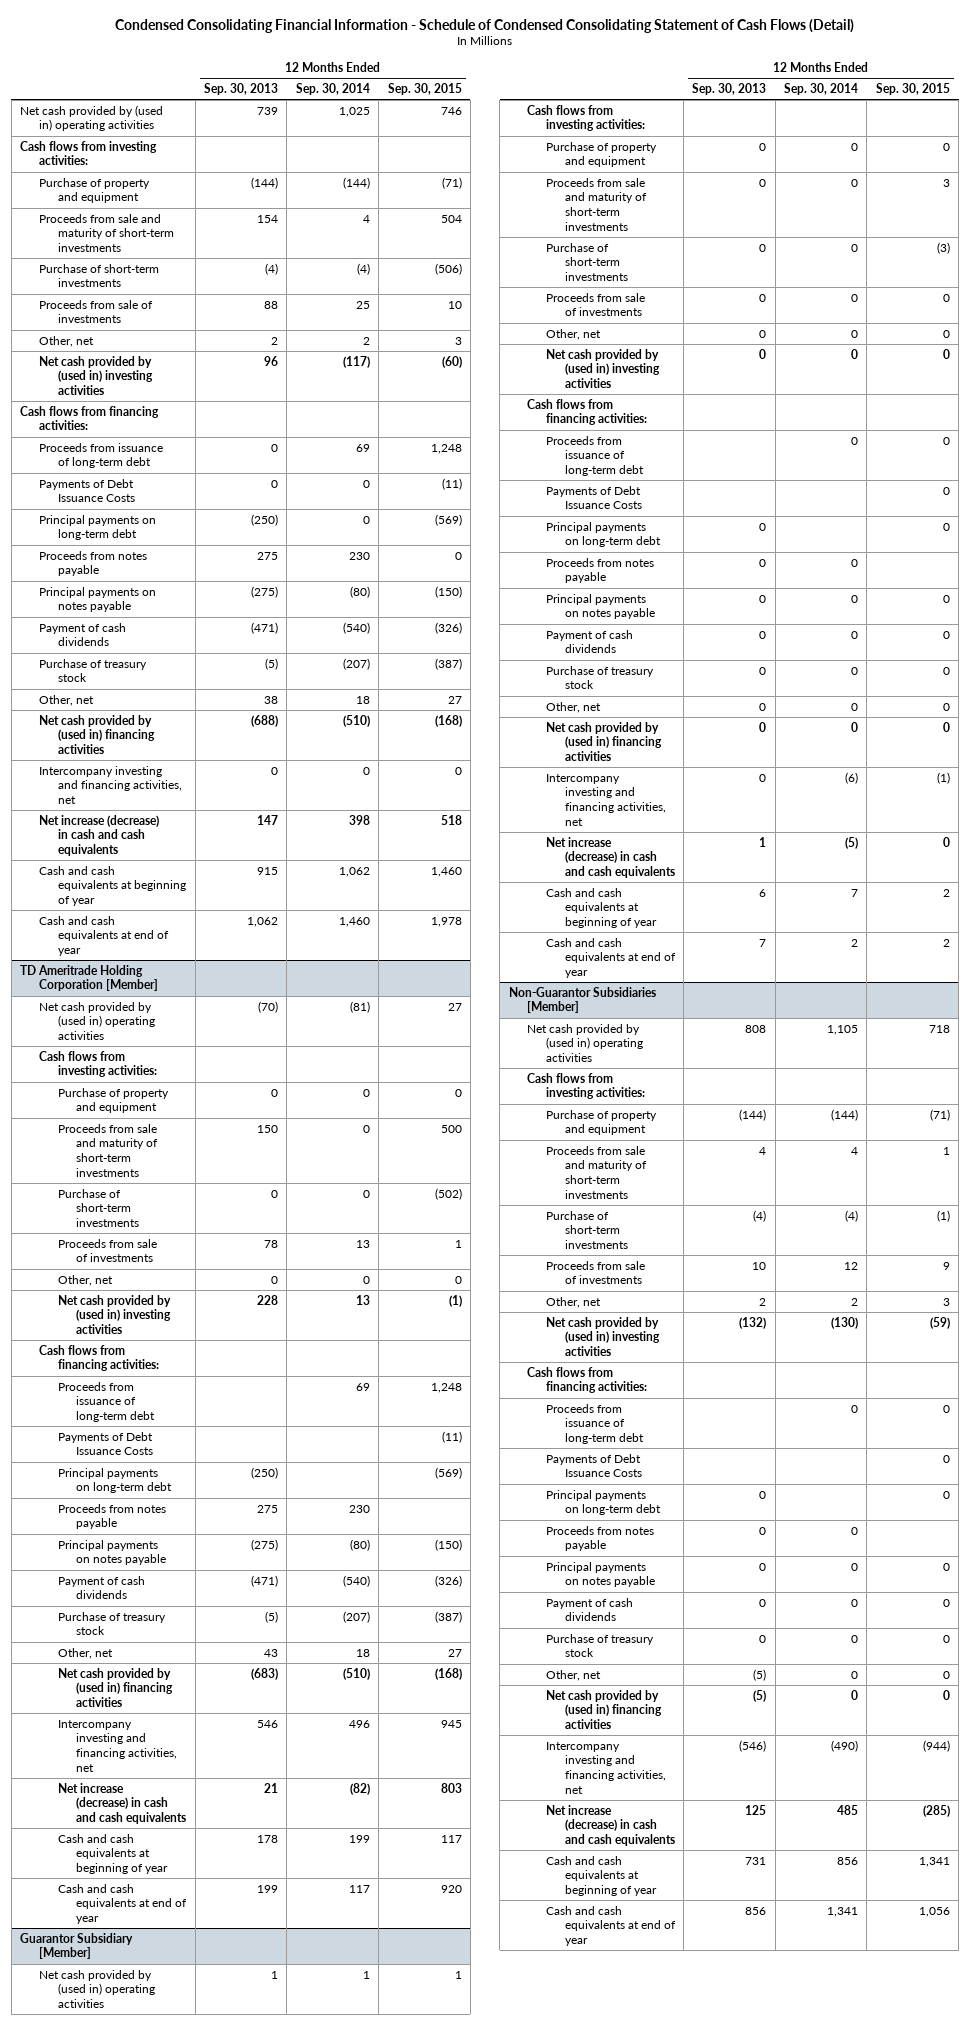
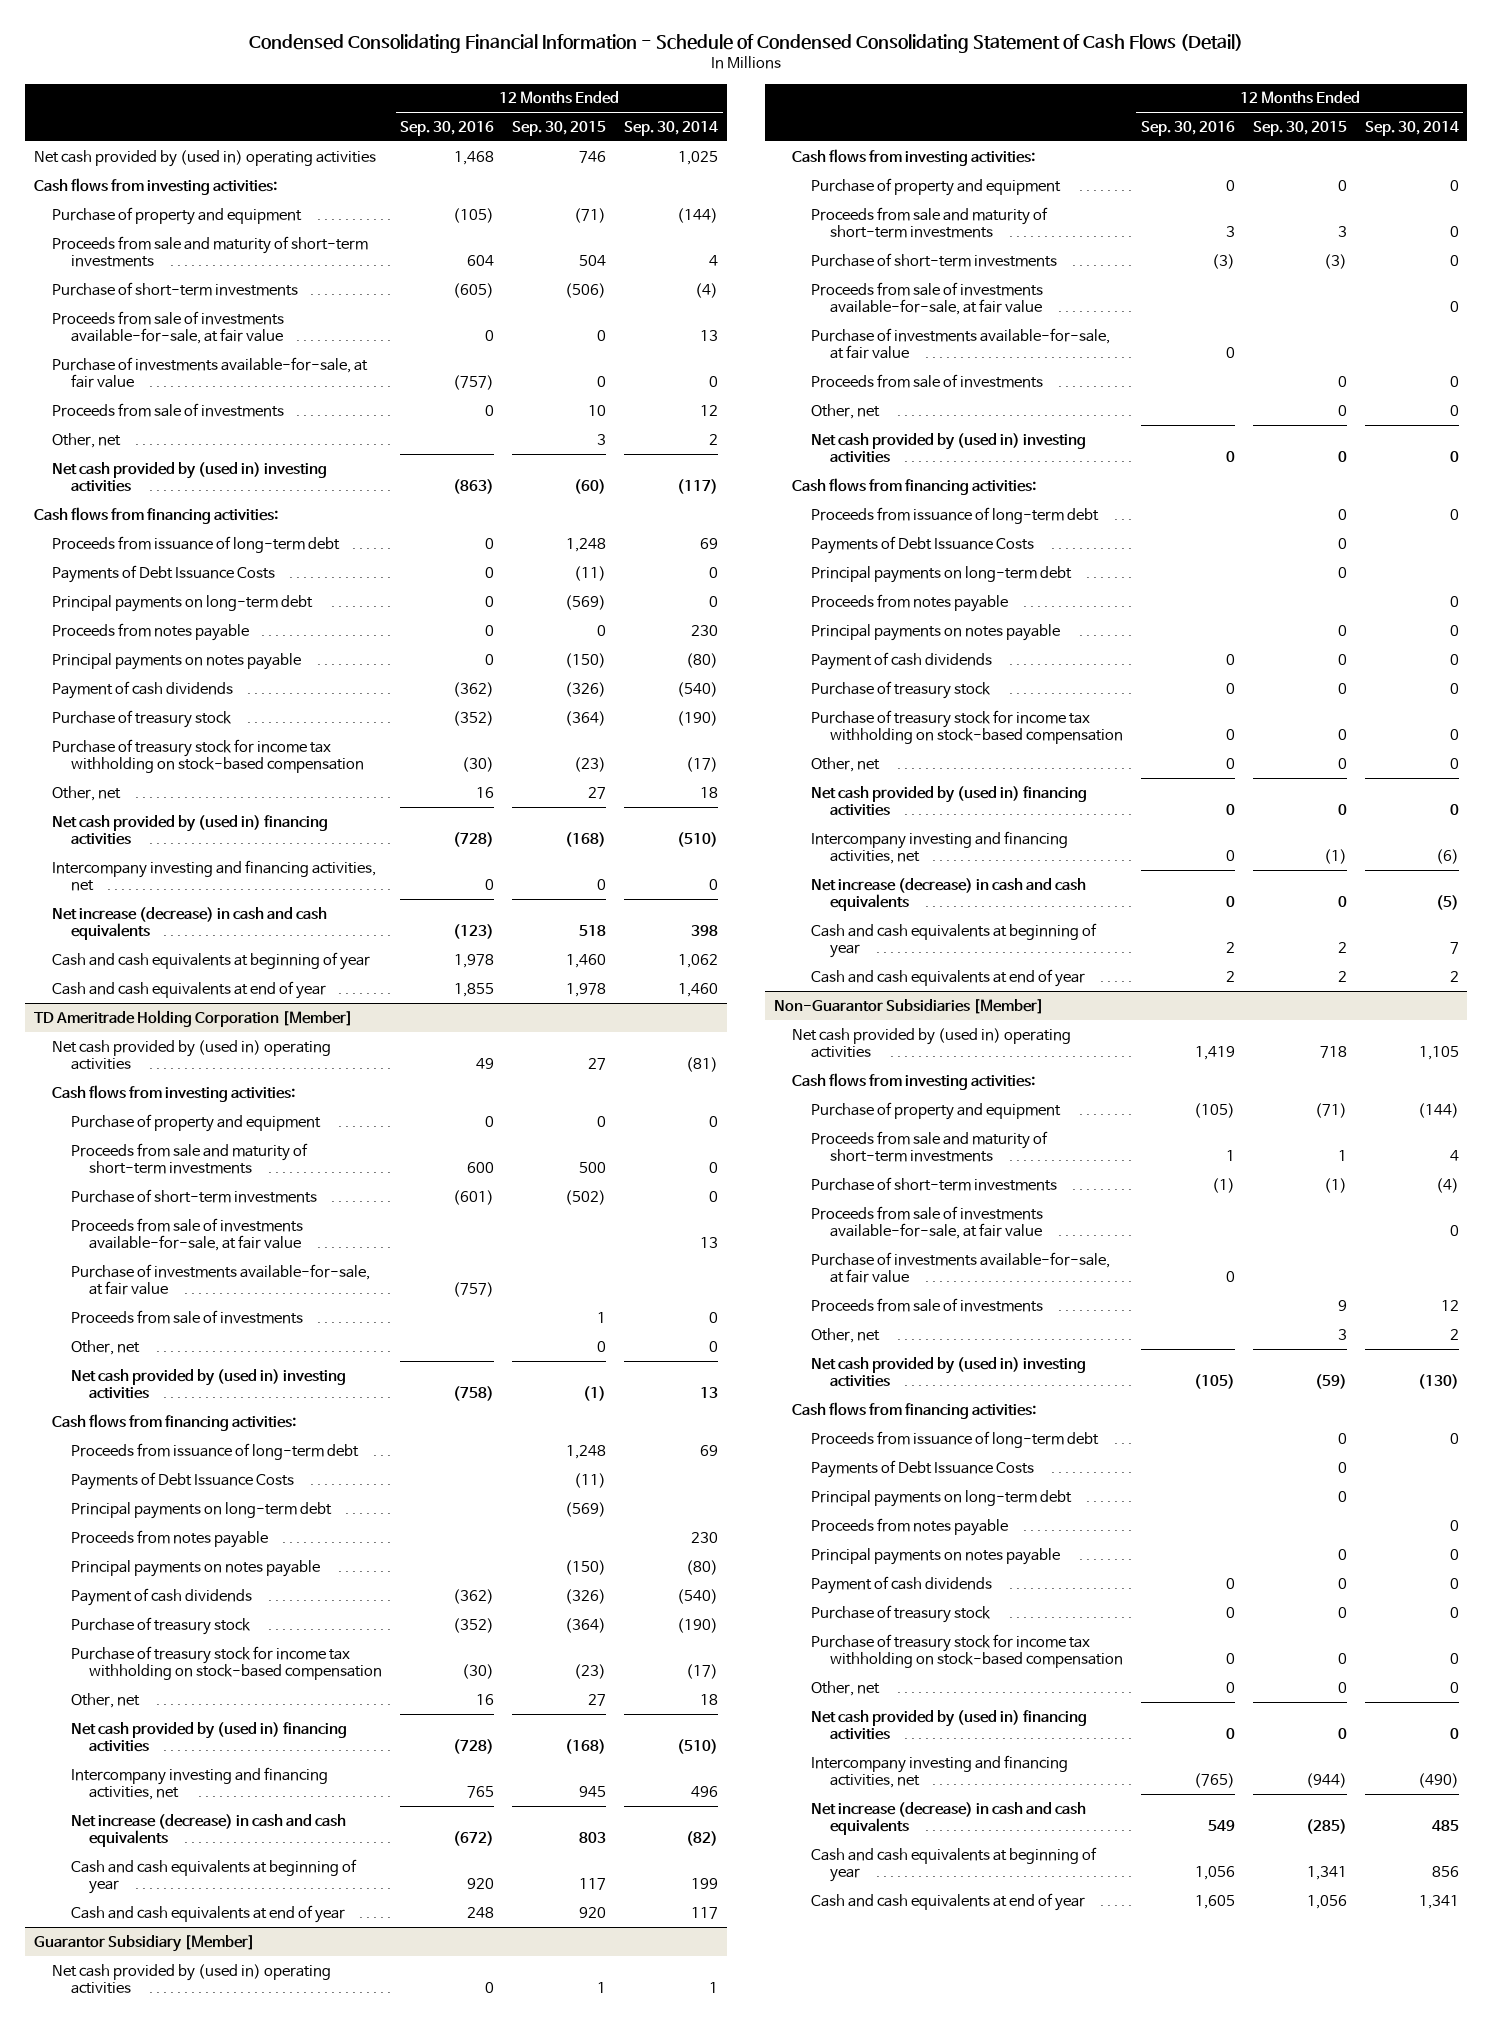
- | 12 Months Ended Sep. 30, 2013 | 12 Months Ended Sep. 30, 2014 | 12 Months Ended Sep. 30, 2015
+ | 12 Months Ended Sep. 30, 2016 | 12 Months Ended Sep. 30, 2015 | 12 Months Ended Sep. 30, 2014
- Proceeds from sale of investments | 88 | 25 | 10
+ Proceeds from sale of investments available-for-sale, at fair value | 0 | 0 | 13
+ Purchase of investments available-for-sale, at fair value | (757) | 0 | 0
+ Proceeds from sale of investments | 0 | 10 | 12
- Purchase of treasury stock | (5) | (207) | (387)
+ Purchase of treasury stock | (352) | (364) | (190)
+ Purchase of treasury stock for income tax withholding on stock-based compensation | (30) | (23) | (17)
@ TD Ameritrade Holding Corporation [Member]
- Proceeds from sale of investments | 78 | 13 | 1
+ Proceeds from sale of investments available-for-sale, at fair value | | | 13
+ Purchase of investments available-for-sale, at fair value | (757) | |
+ Proceeds from sale of investments | | 1 | 0
- Purchase of treasury stock | (5) | (207) | (387)
+ Purchase of treasury stock | (352) | (364) | (190)
+ Purchase of treasury stock for income tax withholding on stock-based compensation | (30) | (23) | (17)
@ Guarantor Subsidiary [Member]
+ Proceeds from sale of investments available-for-sale, at fair value | | | 0
+ Purchase of investments available-for-sale, at fair value | 0 | |
+ Purchase of treasury stock for income tax withholding on stock-based compensation | 0 | 0 | 0
@ Non-Guarantor Subsidiaries [Member]
+ Proceeds from sale of investments available-for-sale, at fair value | | | 0
+ Purchase of investments available-for-sale, at fair value | 0 | |
+ Purchase of treasury stock for income tax withholding on stock-based compensation | 0 | 0 | 0

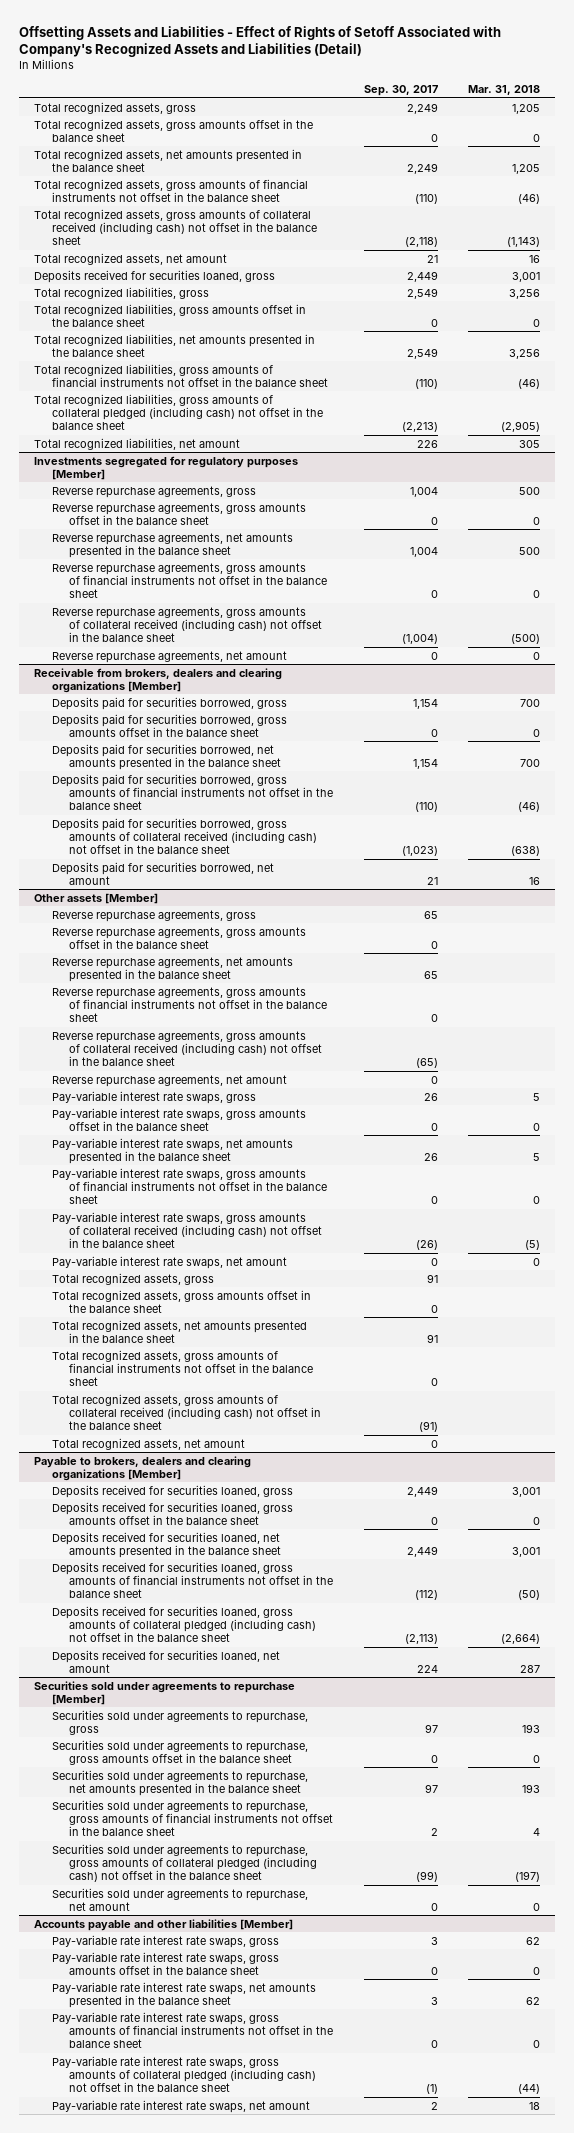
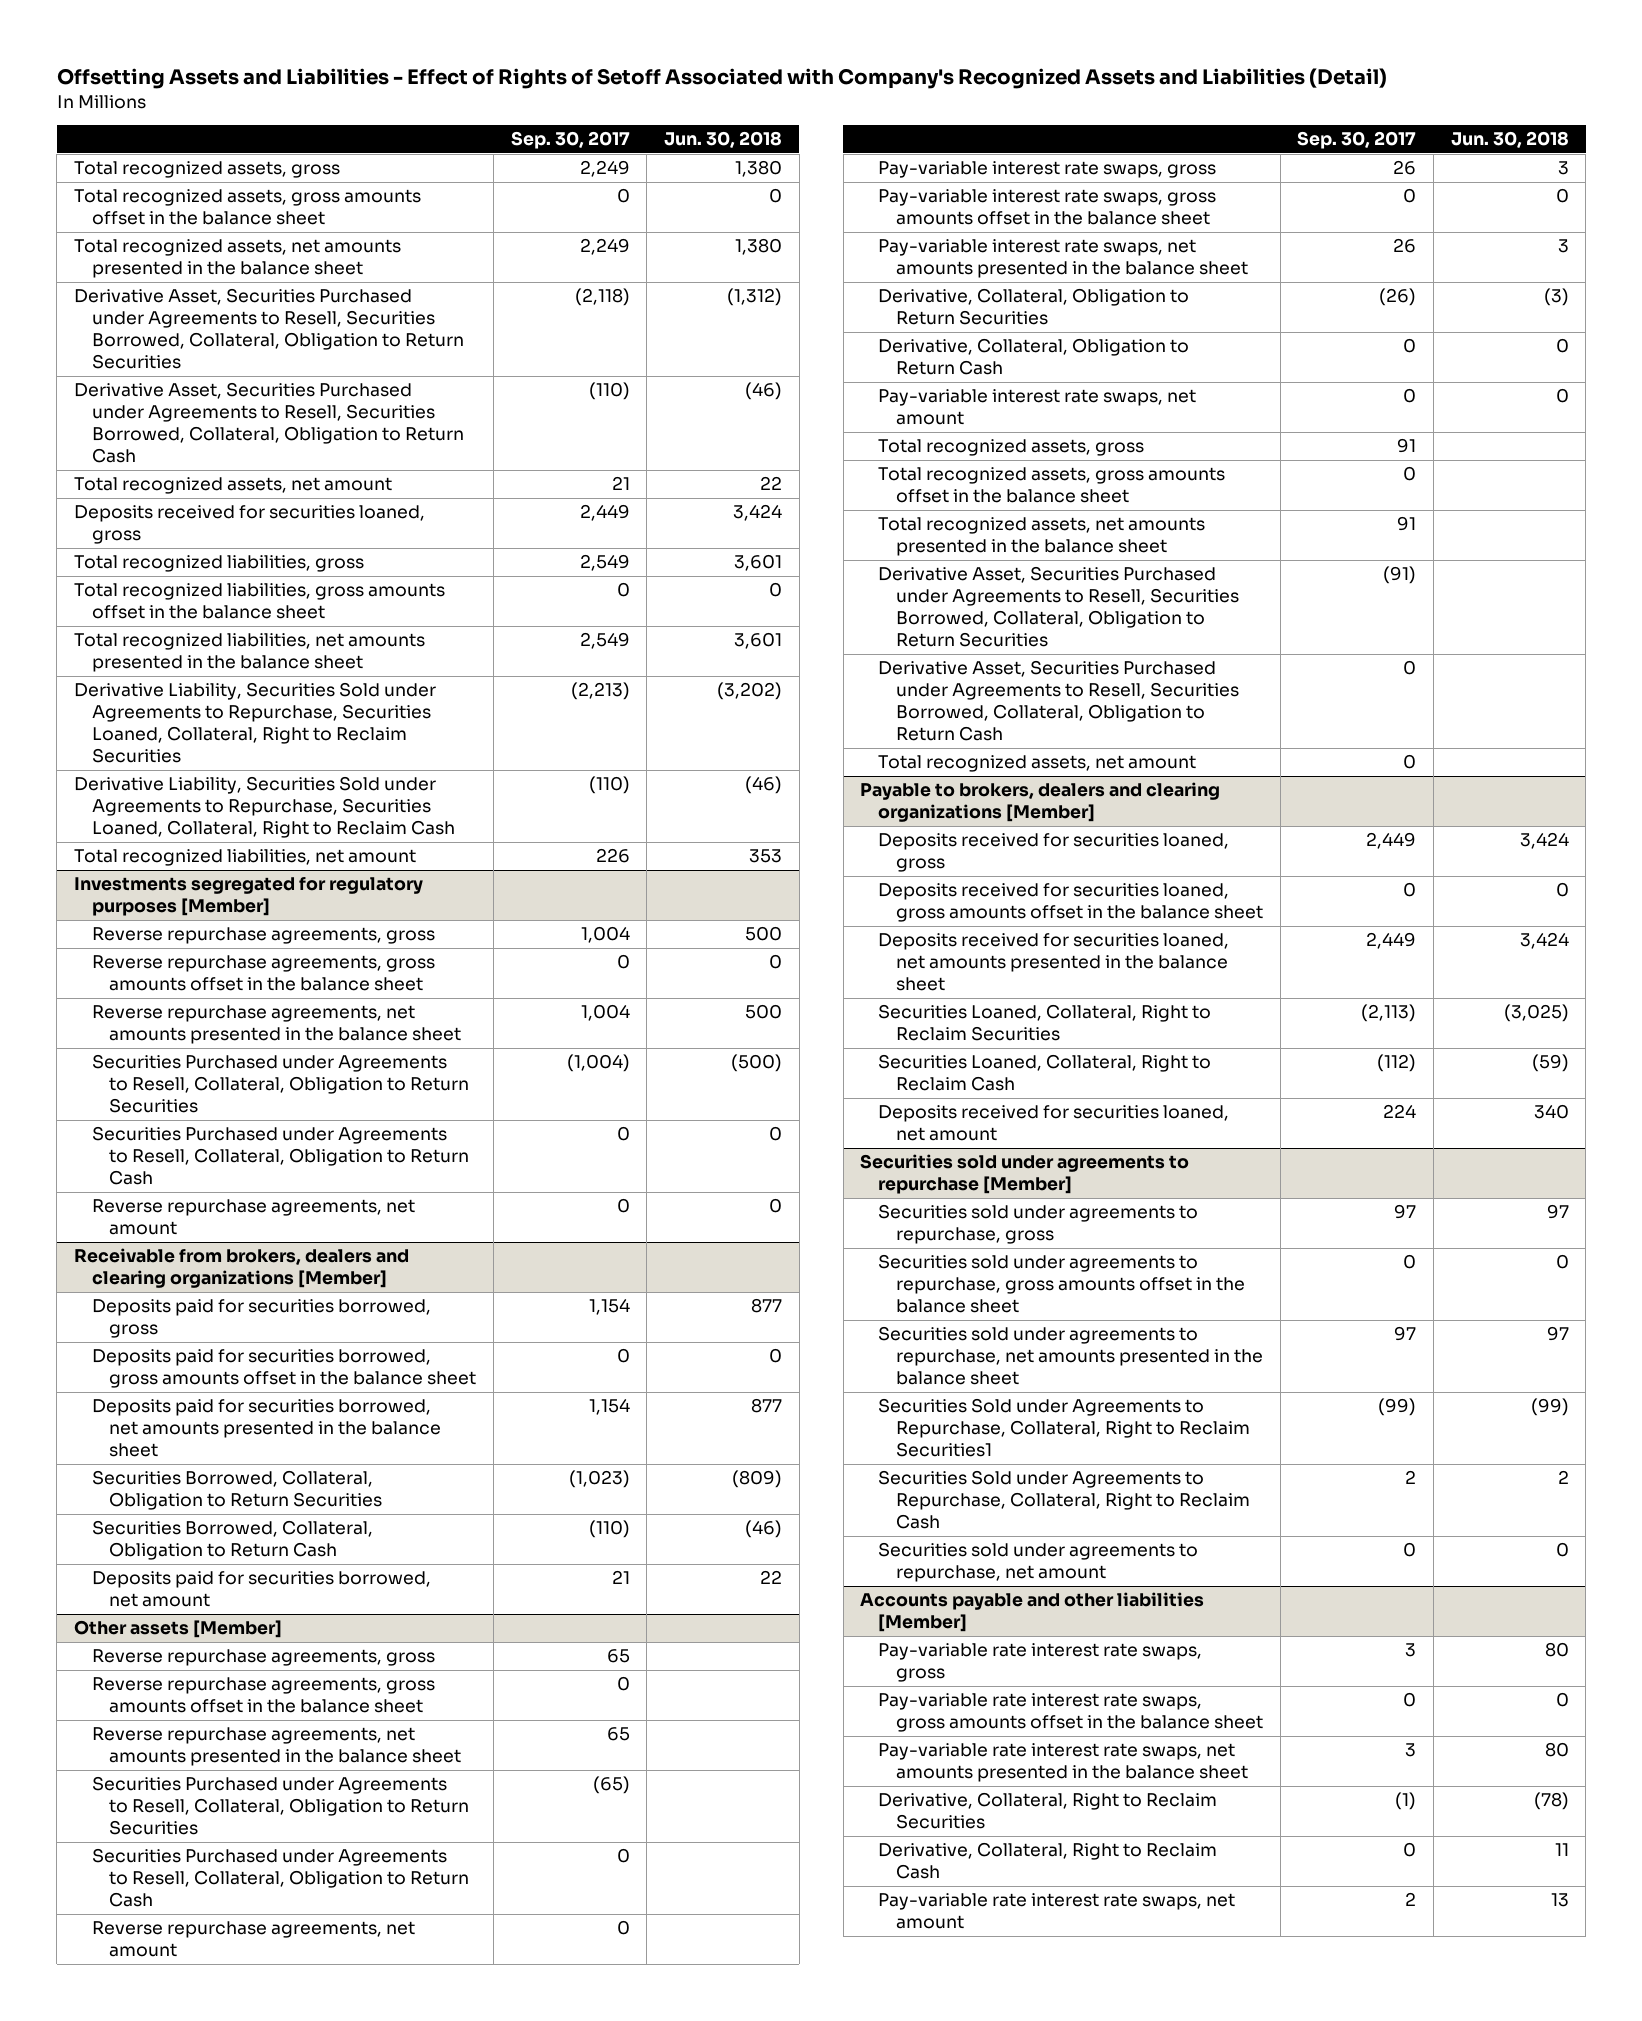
- | Sep. 30, 2017 | Mar. 31, 2018
+ | Sep. 30, 2017 | Jun. 30, 2018
- Total recognized assets, gross amounts of financial instruments not offset in the balance sheet | (110) | (46)
- Total recognized assets, gross amounts of collateral received (including cash) not offset in the balance sheet | (2,118) | (1,143)
+ Derivative Asset, Securities Purchased under Agreements to Resell, Securities Borrowed, Collateral, Obligation to Return Securities | (2,118) | (1,312)
+ Derivative Asset, Securities Purchased under Agreements to Resell, Securities Borrowed, Collateral, Obligation to Return Cash | (110) | (46)
- Total recognized liabilities, gross amounts of financial instruments not offset in the balance sheet | (110) | (46)
- Total recognized liabilities, gross amounts of collateral pledged (including cash) not offset in the balance sheet | (2,213) | (2,905)
+ Derivative Liability, Securities Sold under Agreements to Repurchase, Securities Loaned, Collateral, Right to Reclaim Securities | (2,213) | (3,202)
+ Derivative Liability, Securities Sold under Agreements to Repurchase, Securities Loaned, Collateral, Right to Reclaim Cash | (110) | (46)
@ Investments segregated for regulatory purposes [Member]
- Reverse repurchase agreements, gross amounts of financial instruments not offset in the balance sheet | 0 | 0
- Reverse repurchase agreements, gross amounts of collateral received (including cash) not offset in the balance sheet | (1,004) | (500)
+ Securities Purchased under Agreements to Resell, Collateral, Obligation to Return Securities | (1,004) | (500)
+ Securities Purchased under Agreements to Resell, Collateral, Obligation to Return Cash | 0 | 0
@ Receivable from brokers, dealers and clearing organizations [Member]
- Deposits paid for securities borrowed, gross amounts of financial instruments not offset in the balance sheet | (110) | (46)
- Deposits paid for securities borrowed, gross amounts of collateral received (including cash) not offset in the balance sheet | (1,023) | (638)
+ Securities Borrowed, Collateral, Obligation to Return Securities | (1,023) | (809)
+ Securities Borrowed, Collateral, Obligation to Return Cash | (110) | (46)
@ Other assets [Member]
- Reverse repurchase agreements, gross amounts of financial instruments not offset in the balance sheet | 0 |
- Reverse repurchase agreements, gross amounts of collateral received (including cash) not offset in the balance sheet | (65) |
+ Securities Purchased under Agreements to Resell, Collateral, Obligation to Return Securities | (65) |
+ Securities Purchased under Agreements to Resell, Collateral, Obligation to Return Cash | 0 |
- Pay-variable interest rate swaps, gross amounts of financial instruments not offset in the balance sheet | 0 | 0
- Pay-variable interest rate swaps, gross amounts of collateral received (including cash) not offset in the balance sheet | (26) | (5)
+ Derivative, Collateral, Obligation to Return Securities | (26) | (3)
+ Derivative, Collateral, Obligation to Return Cash | 0 | 0
- Total recognized assets, gross amounts of financial instruments not offset in the balance sheet | 0 |
- Total recognized assets, gross amounts of collateral received (including cash) not offset in the balance sheet | (91) |
+ Derivative Asset, Securities Purchased under Agreements to Resell, Securities Borrowed, Collateral, Obligation to Return Securities | (91) |
+ Derivative Asset, Securities Purchased under Agreements to Resell, Securities Borrowed, Collateral, Obligation to Return Cash | 0 |
@ Payable to brokers, dealers and clearing organizations [Member]
- Deposits received for securities loaned, gross amounts of financial instruments not offset in the balance sheet | (112) | (50)
- Deposits received for securities loaned, gross amounts of collateral pledged (including cash) not offset in the balance sheet | (2,113) | (2,664)
+ Securities Loaned, Collateral, Right to Reclaim Securities | (2,113) | (3,025)
+ Securities Loaned, Collateral, Right to Reclaim Cash | (112) | (59)
@ Securities sold under agreements to repurchase [Member]
- Securities sold under agreements to repurchase, gross amounts of financial instruments not offset in the balance sheet | 2 | 4
- Securities sold under agreements to repurchase, gross amounts of collateral pledged (including cash) not offset in the balance sheet | (99) | (197)
+ Securities Sold under Agreements to Repurchase, Collateral, Right to Reclaim Securities1 | (99) | (99)
+ Securities Sold under Agreements to Repurchase, Collateral, Right to Reclaim Cash | 2 | 2
@ Accounts payable and other liabilities [Member]
- Pay-variable rate interest rate swaps, gross amounts of financial instruments not offset in the balance sheet | 0 | 0
- Pay-variable rate interest rate swaps, gross amounts of collateral pledged (including cash) not offset in the balance sheet | (1) | (44)
+ Derivative, Collateral, Right to Reclaim Securities | (1) | (78)
+ Derivative, Collateral, Right to Reclaim Cash | 0 | 11

